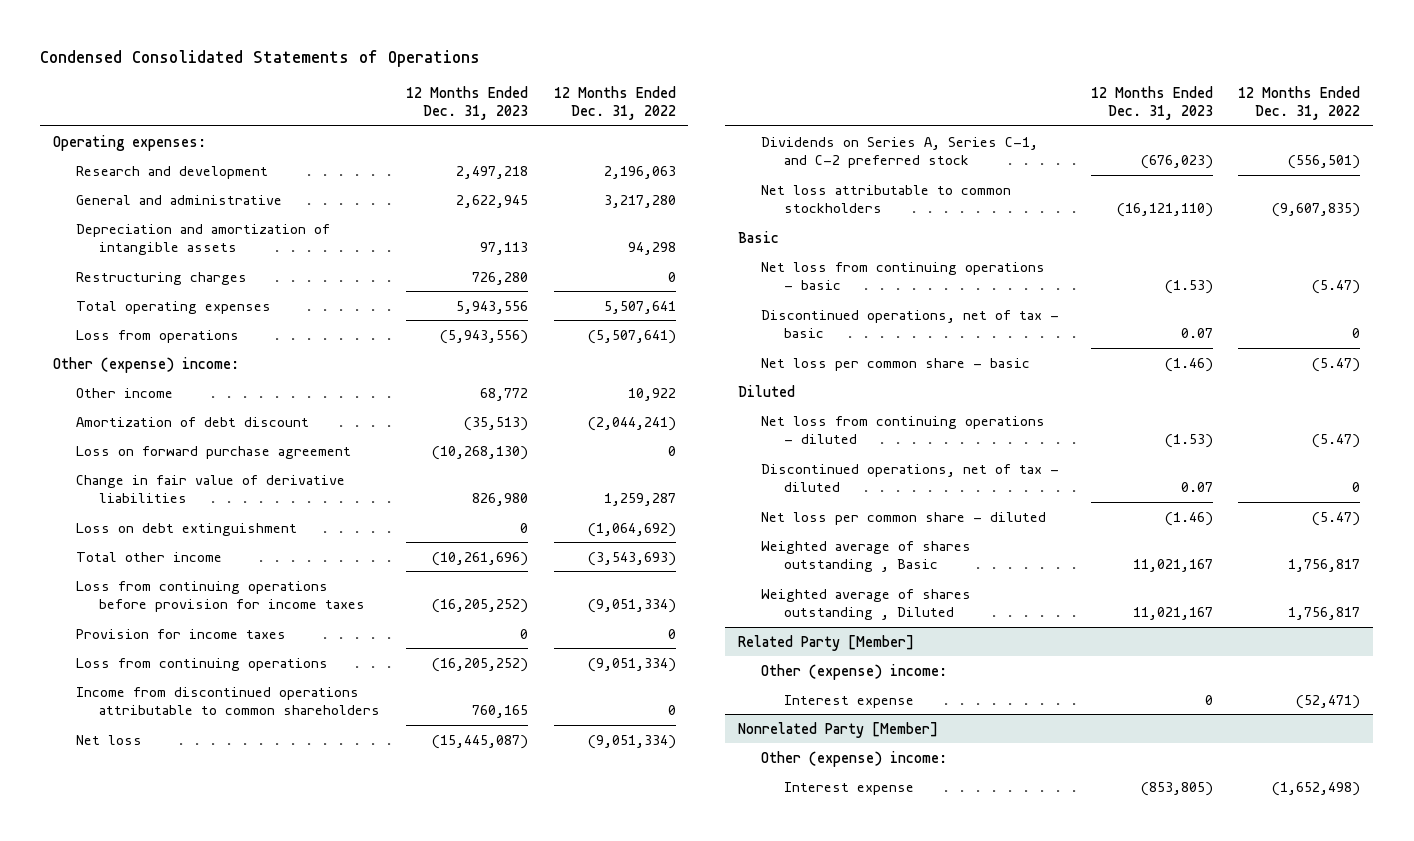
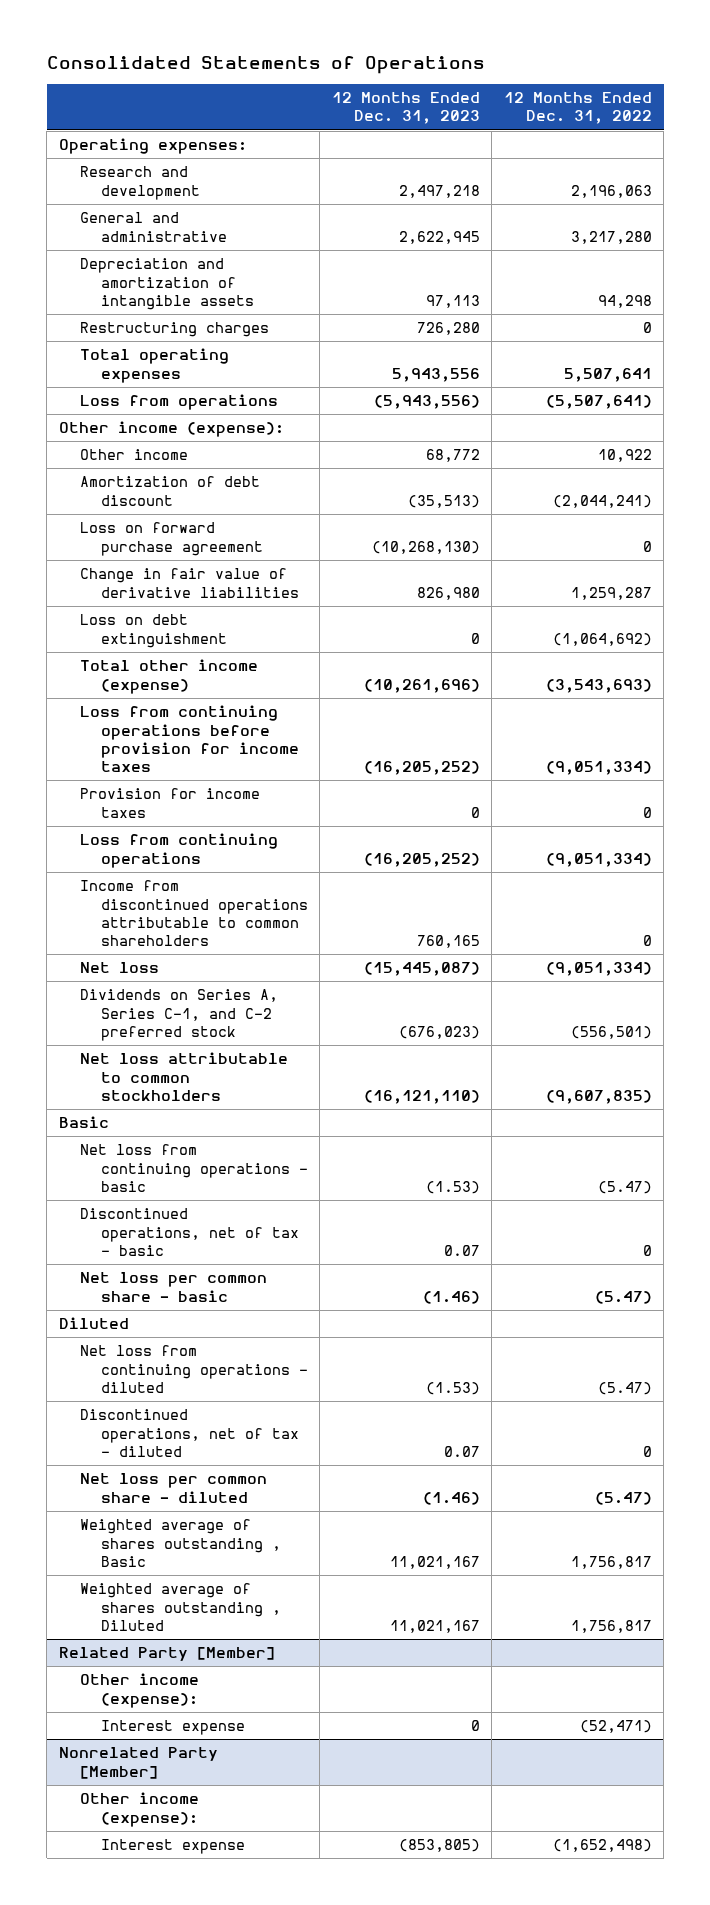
- Condensed Consolidated Statements of Operations
+ Consolidated Statements of Operations
- Other (expense) income:
+ Other income (expense):
- Total other income | (10,261,696) | (3,543,693)
+ Total other income (expense) | (10,261,696) | (3,543,693)
@ Related Party [Member]
- Other (expense) income:
+ Other income (expense):
@ Nonrelated Party [Member]
- Other (expense) income:
+ Other income (expense):

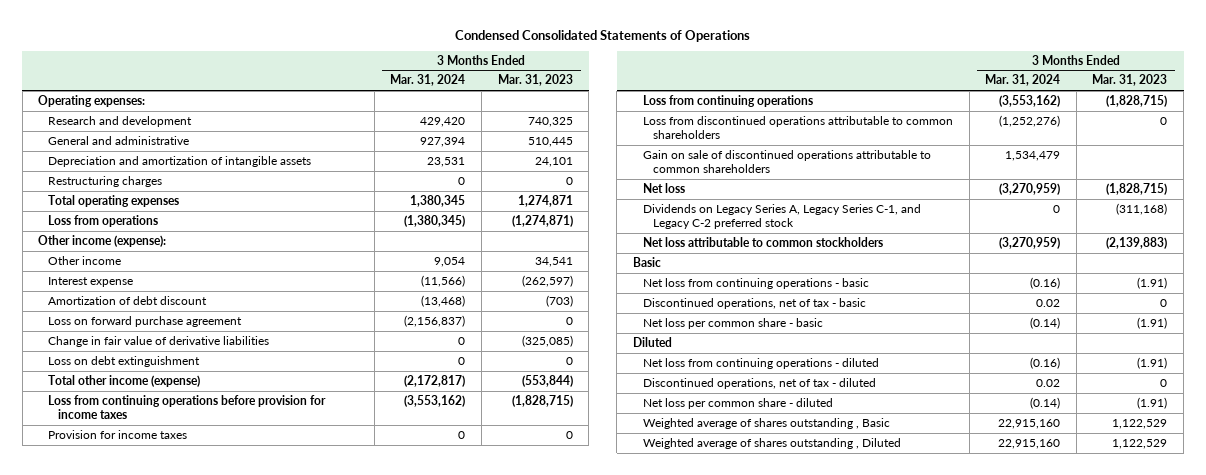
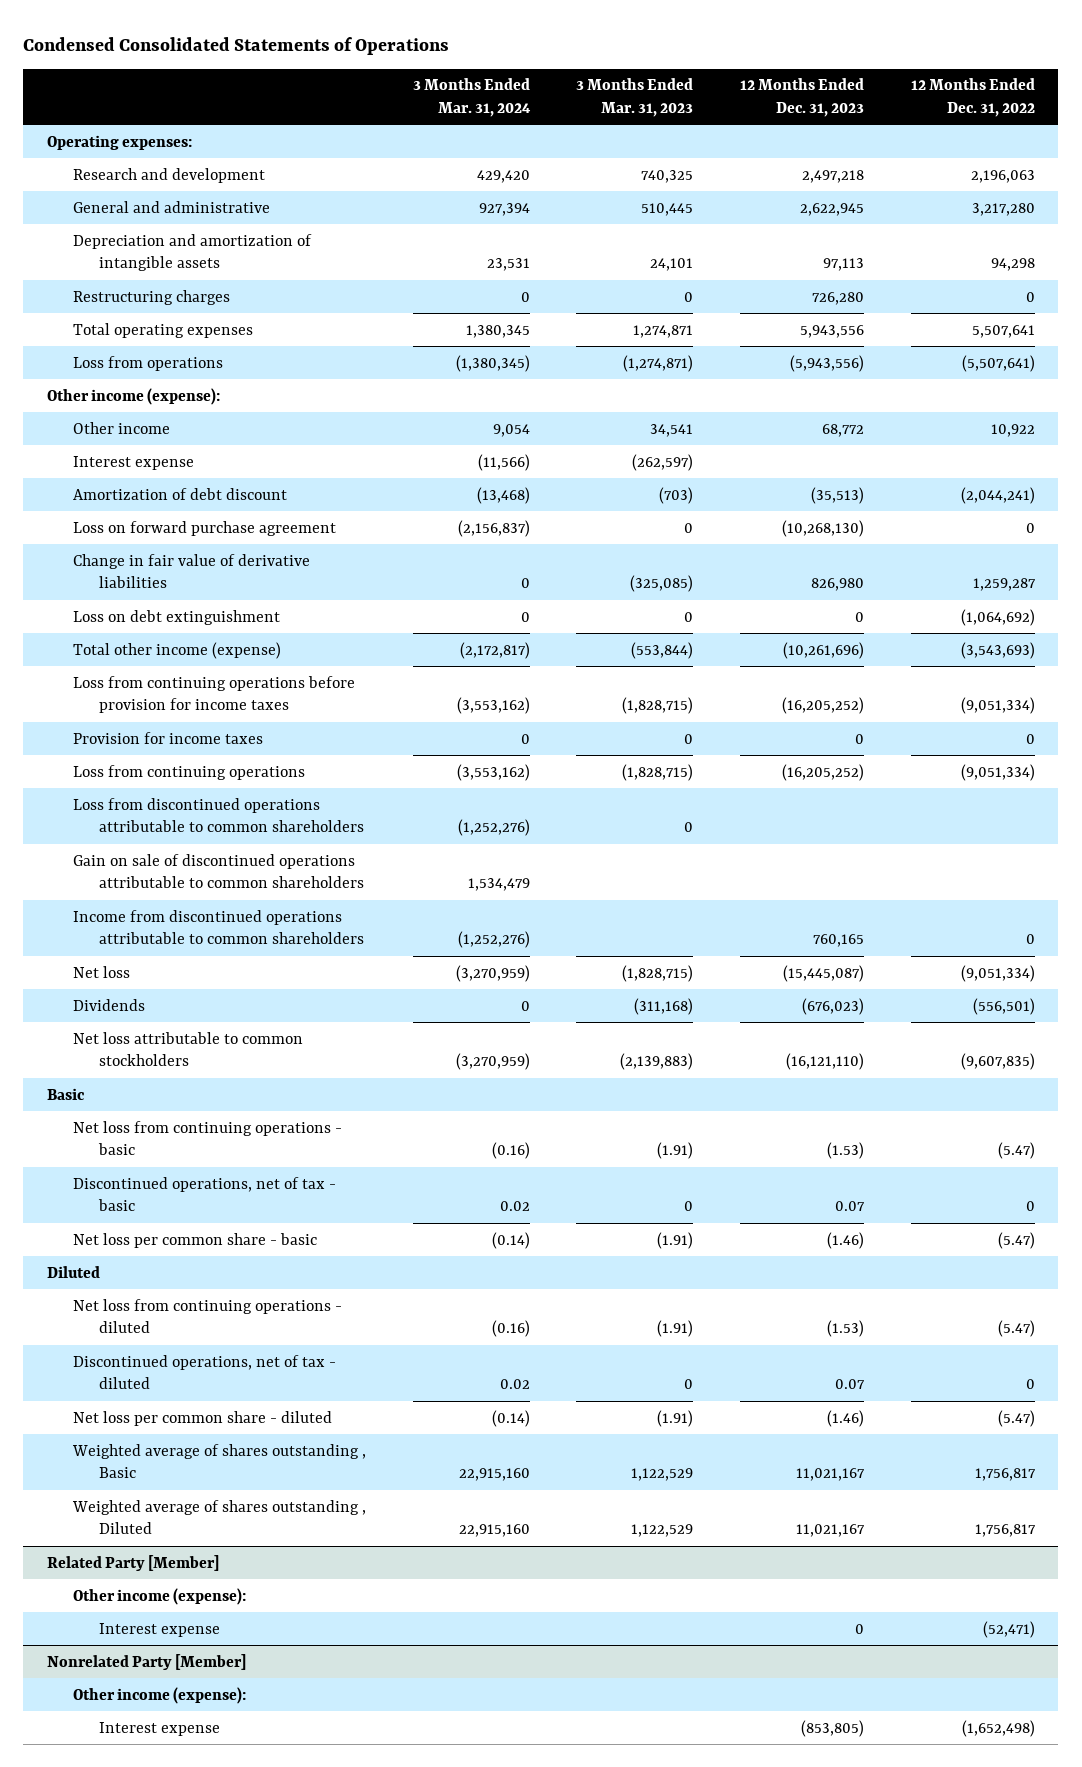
- | 3 Months Ended Mar. 31, 2024 | 3 Months Ended Mar. 31, 2023
+ | 3 Months Ended Mar. 31, 2024 | 3 Months Ended Mar. 31, 2023 | 12 Months Ended Dec. 31, 2023 | 12 Months Ended Dec. 31, 2022
+ Income from discontinued operations attributable to common shareholders | (1,252,276) | | 760,165 | 0
- Dividends on Legacy Series A, Legacy Series C-1, and Legacy C-2 preferred stock | 0 | (311,168)
+ Dividends | 0 | (311,168) | (676,023) | (556,501)
+ Related Party [Member]
+ Other income (expense):
+ Interest expense | | | 0 | (52,471)
+ Nonrelated Party [Member]
+ Other income (expense):
+ Interest expense | | | (853,805) | (1,652,498)

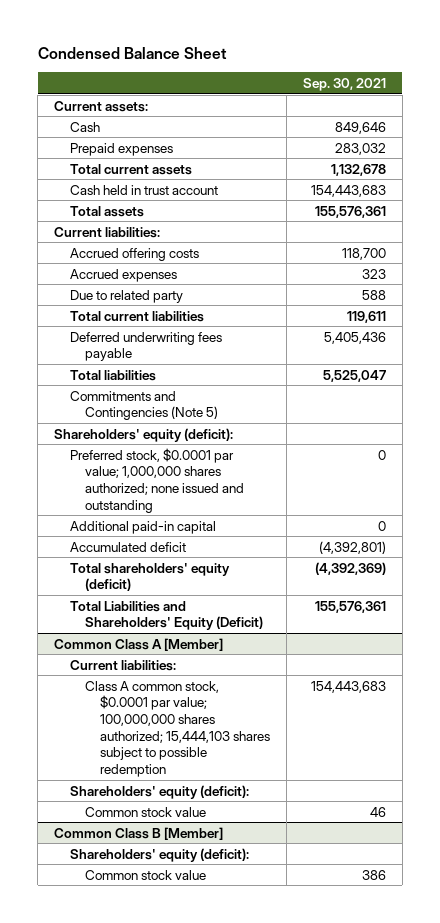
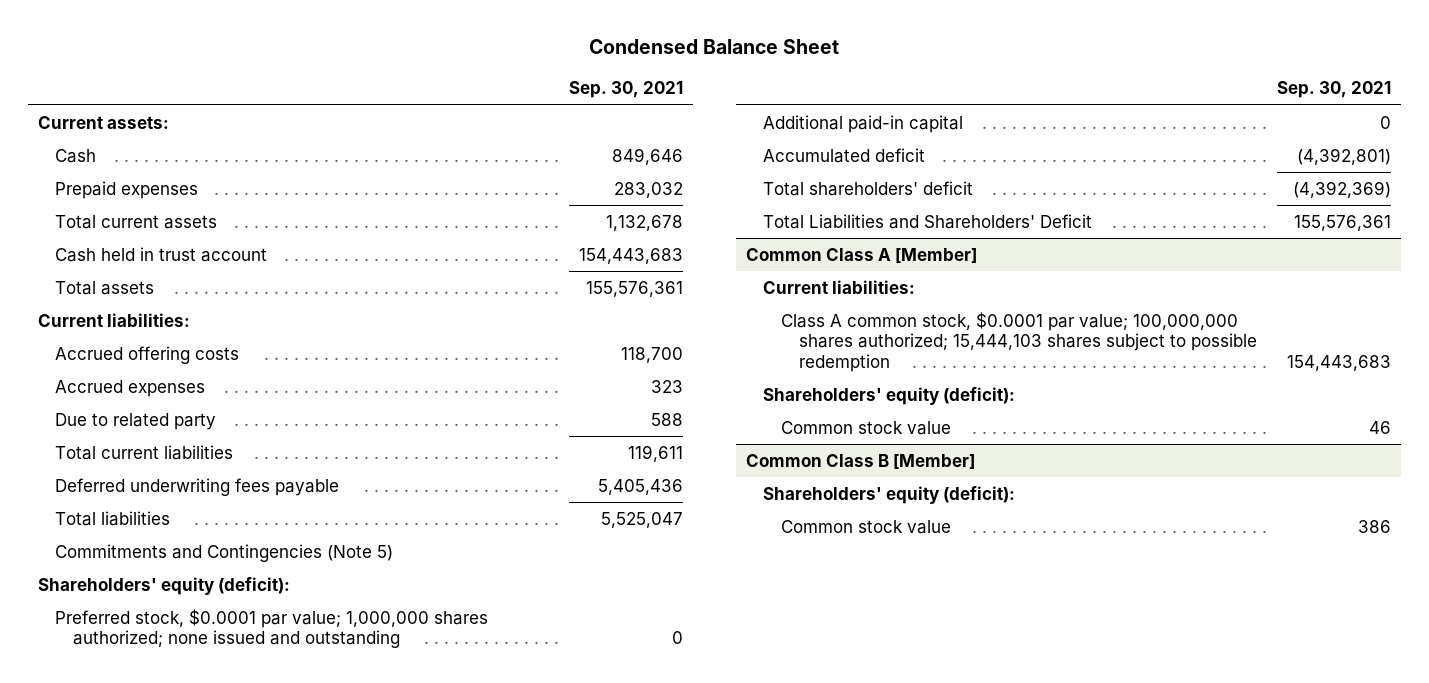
- Total shareholders' equity (deficit) | (4,392,369)
- Total Liabilities and Shareholders' Equity (Deficit) | 155,576,361
+ Total shareholders' deficit | (4,392,369)
+ Total Liabilities and Shareholders' Deficit | 155,576,361

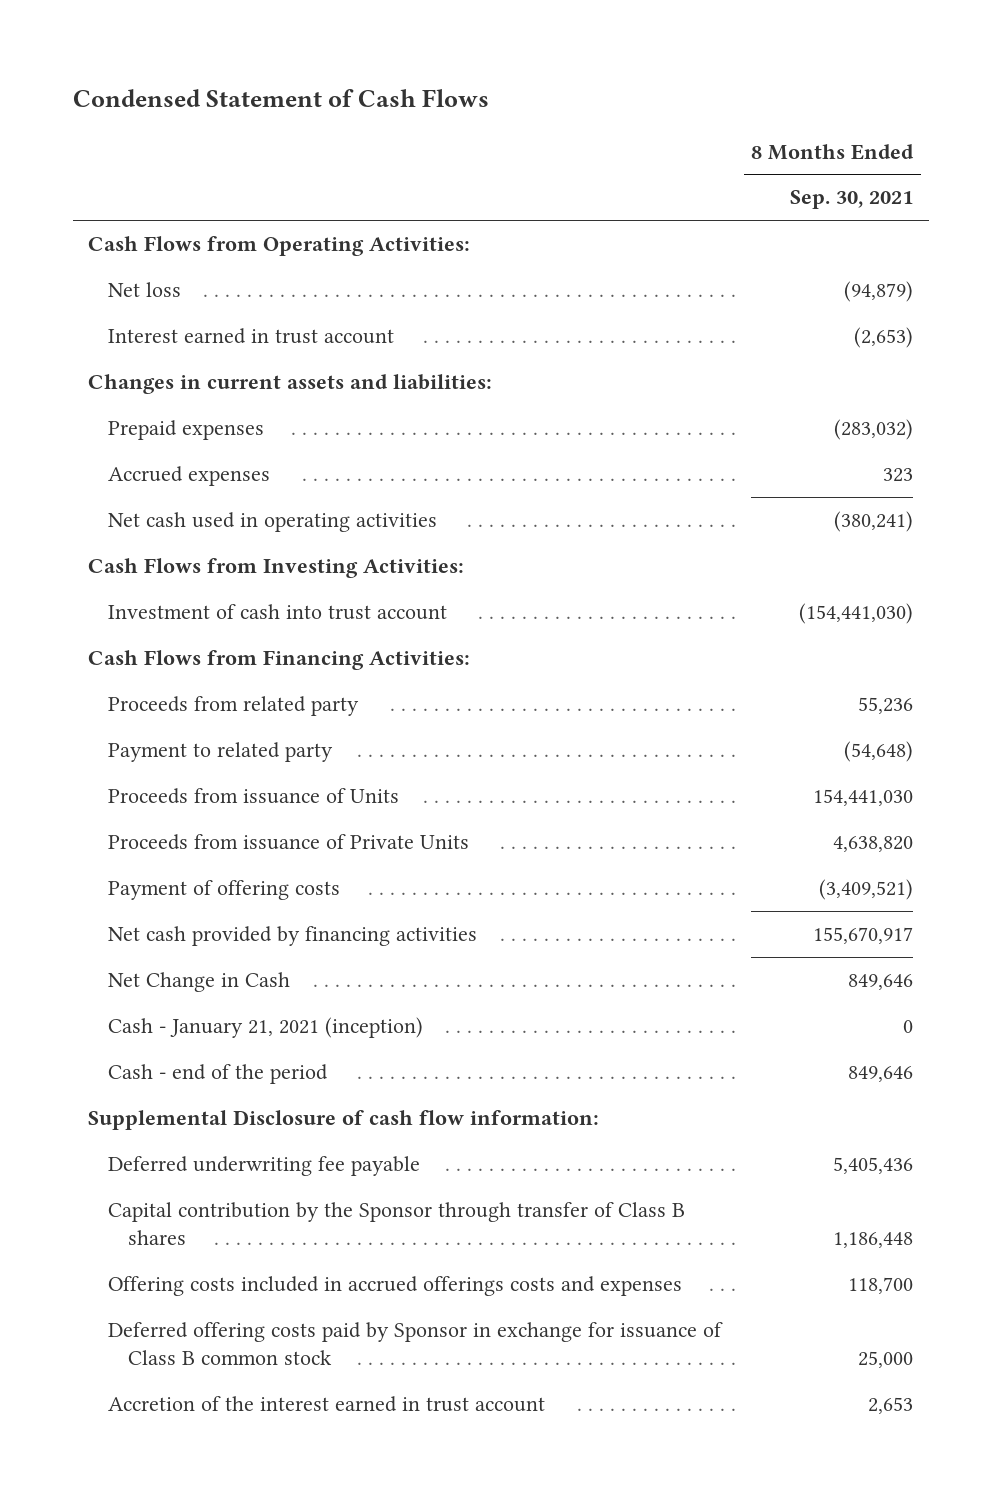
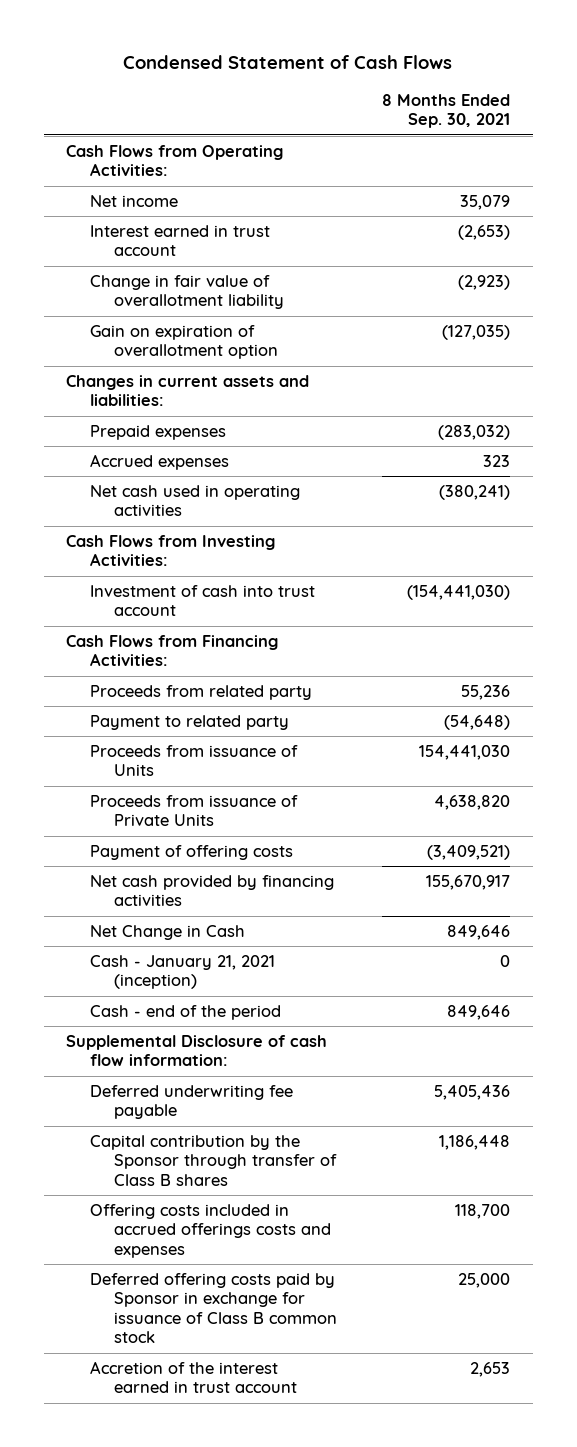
- Net loss | (94,879)
+ Net income | 35,079
+ Change in fair value of overallotment liability | (2,923)
+ Gain on expiration of overallotment option | (127,035)

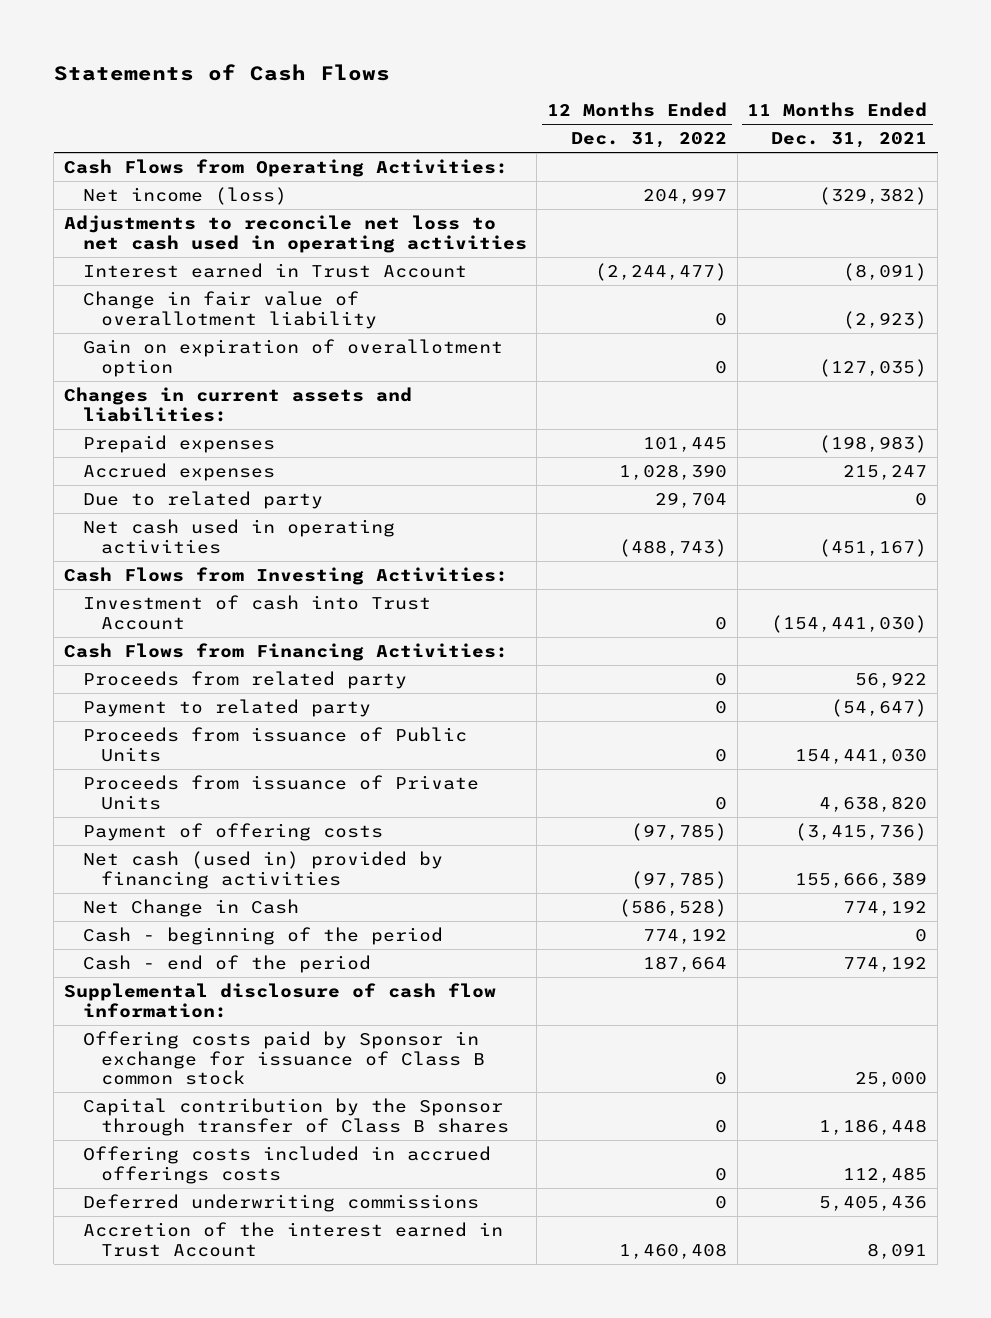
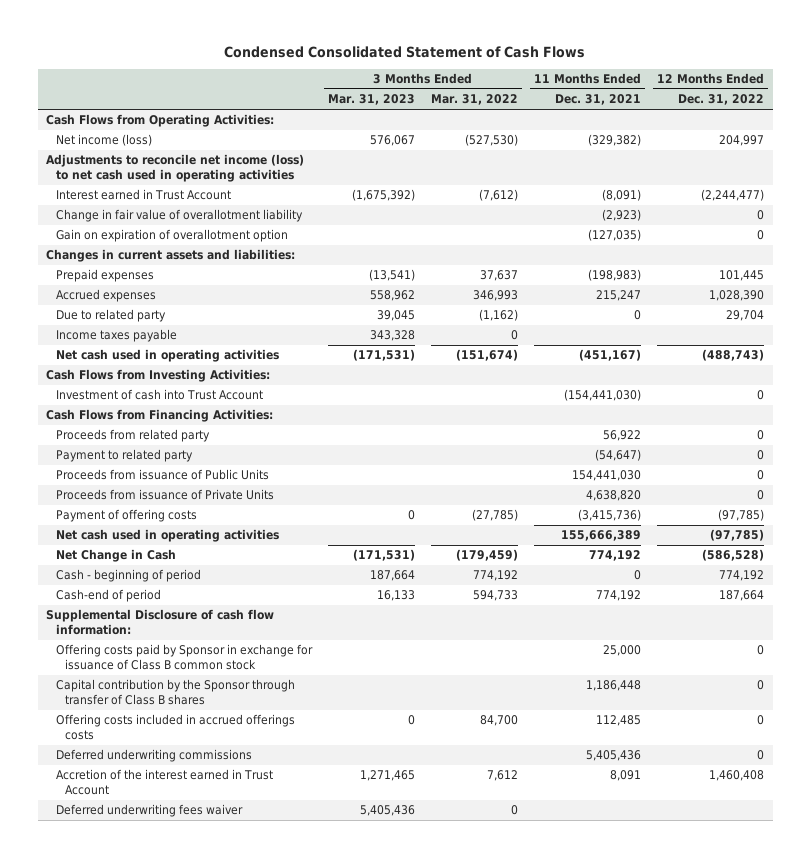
- Statements of Cash Flows
+ Condensed Consolidated Statement of Cash Flows
- | 12 Months Ended Dec. 31, 2022 | 11 Months Ended Dec. 31, 2021
+ | 3 Months Ended Mar. 31, 2023 | 3 Months Ended Mar. 31, 2022 | 11 Months Ended Dec. 31, 2021 | 12 Months Ended Dec. 31, 2022
- Adjustments to reconcile net loss to net cash used in operating activities
+ Adjustments to reconcile net income (loss) to net cash used in operating activities
+ Income taxes payable | 343,328 | 0 | |
- Net cash (used in) provided by financing activities | (97,785) | 155,666,389
+ Net cash used in operating activities | | | 155,666,389 | (97,785)
- Cash - beginning of the period | 774,192 | 0
- Cash - end of the period | 187,664 | 774,192
- Supplemental disclosure of cash flow information:
+ Cash - beginning of period | 187,664 | 774,192 | 0 | 774,192
+ Cash-end of period | 16,133 | 594,733 | 774,192 | 187,664
+ Supplemental Disclosure of cash flow information:
+ Deferred underwriting fees waiver | 5,405,436 | 0 | |

